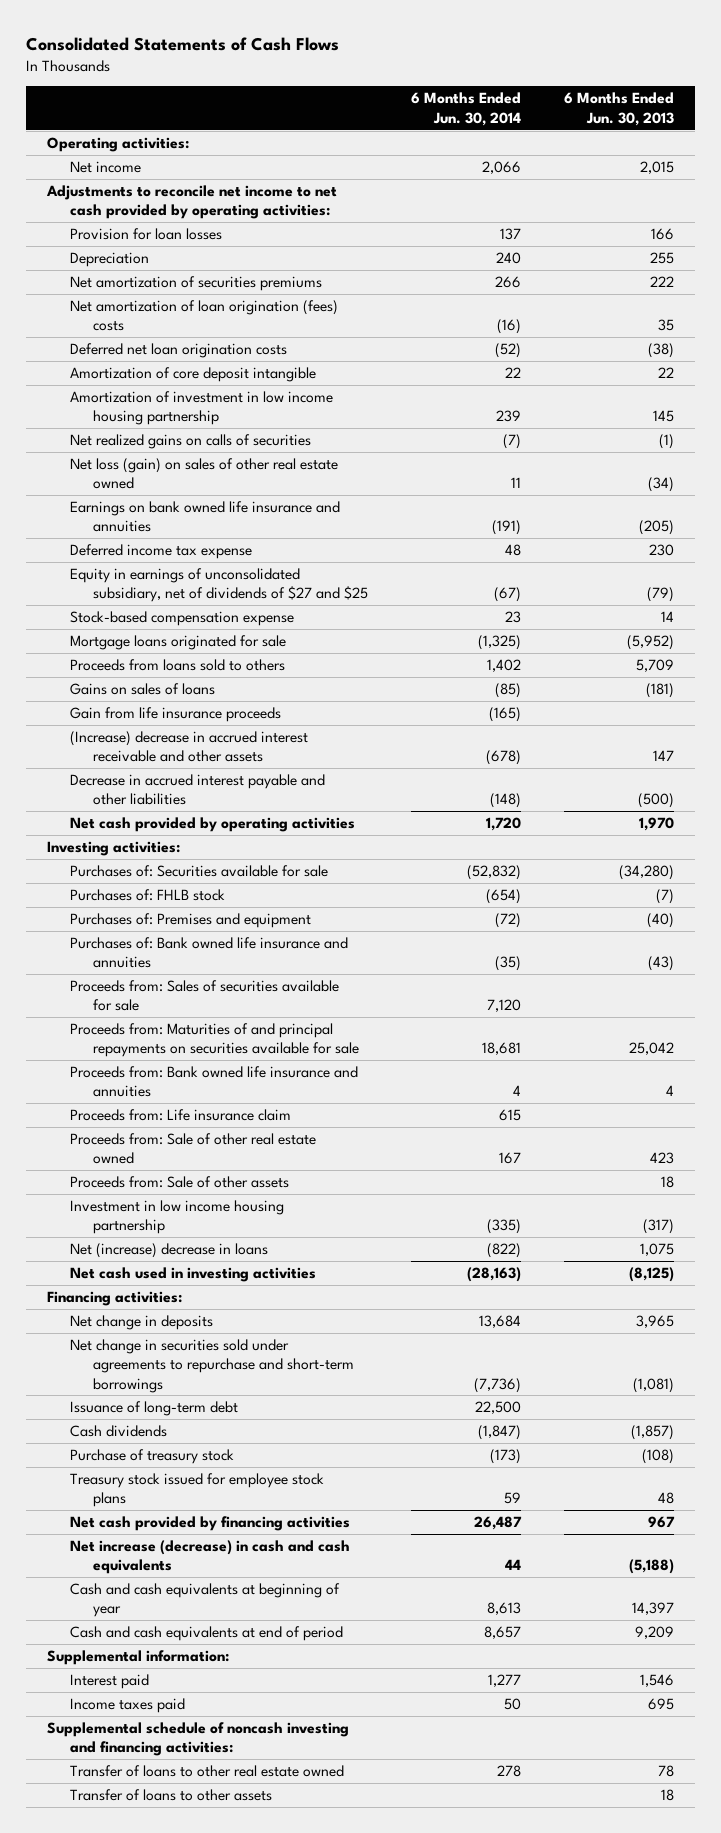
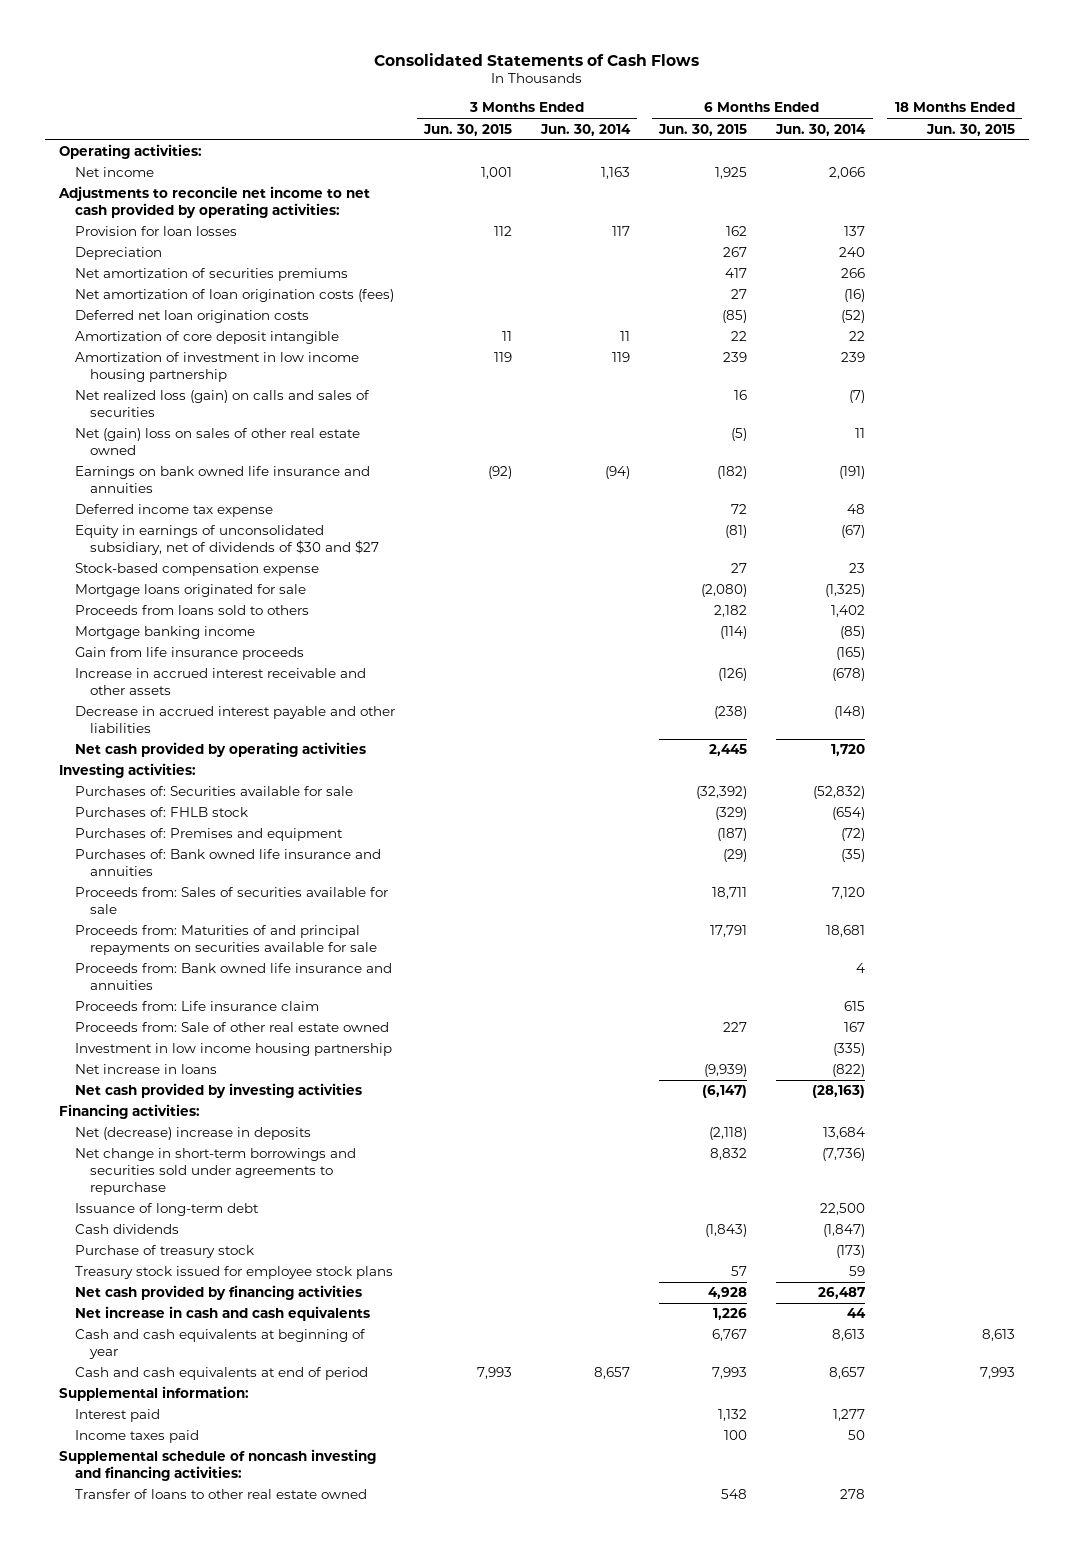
- | 6 Months Ended Jun. 30, 2014 | 6 Months Ended Jun. 30, 2013
+ | 3 Months Ended Jun. 30, 2015 | 3 Months Ended Jun. 30, 2014 | 6 Months Ended Jun. 30, 2015 | 6 Months Ended Jun. 30, 2014 | 18 Months Ended Jun. 30, 2015
- Net amortization of loan origination (fees) costs | (16) | 35
+ Net amortization of loan origination costs (fees) | | | 27 | (16) |
- Net realized gains on calls of securities | (7) | (1)
- Net loss (gain) on sales of other real estate owned | 11 | (34)
+ Net realized loss (gain) on calls and sales of securities | | | 16 | (7) |
+ Net (gain) loss on sales of other real estate owned | | | (5) | 11 |
- Equity in earnings of unconsolidated subsidiary, net of dividends of $27 and $25 | (67) | (79)
+ Equity in earnings of unconsolidated subsidiary, net of dividends of $30 and $27 | | | (81) | (67) |
- Gains on sales of loans | (85) | (181)
+ Mortgage banking income | | | (114) | (85) |
- (Increase) decrease in accrued interest receivable and other assets | (678) | 147
+ Increase in accrued interest receivable and other assets | | | (126) | (678) |
- Proceeds from: Sale of other assets | | 18
- Net (increase) decrease in loans | (822) | 1,075
- Net cash used in investing activities | (28,163) | (8,125)
+ Net increase in loans | | | (9,939) | (822) |
+ Net cash provided by investing activities | | | (6,147) | (28,163) |
- Net change in deposits | 13,684 | 3,965
- Net change in securities sold under agreements to repurchase and short-term borrowings | (7,736) | (1,081)
+ Net (decrease) increase in deposits | | | (2,118) | 13,684 |
+ Net change in short-term borrowings and securities sold under agreements to repurchase | | | 8,832 | (7,736) |
- Net increase (decrease) in cash and cash equivalents | 44 | (5,188)
+ Net increase in cash and cash equivalents | | | 1,226 | 44 |
- Transfer of loans to other assets | | 18

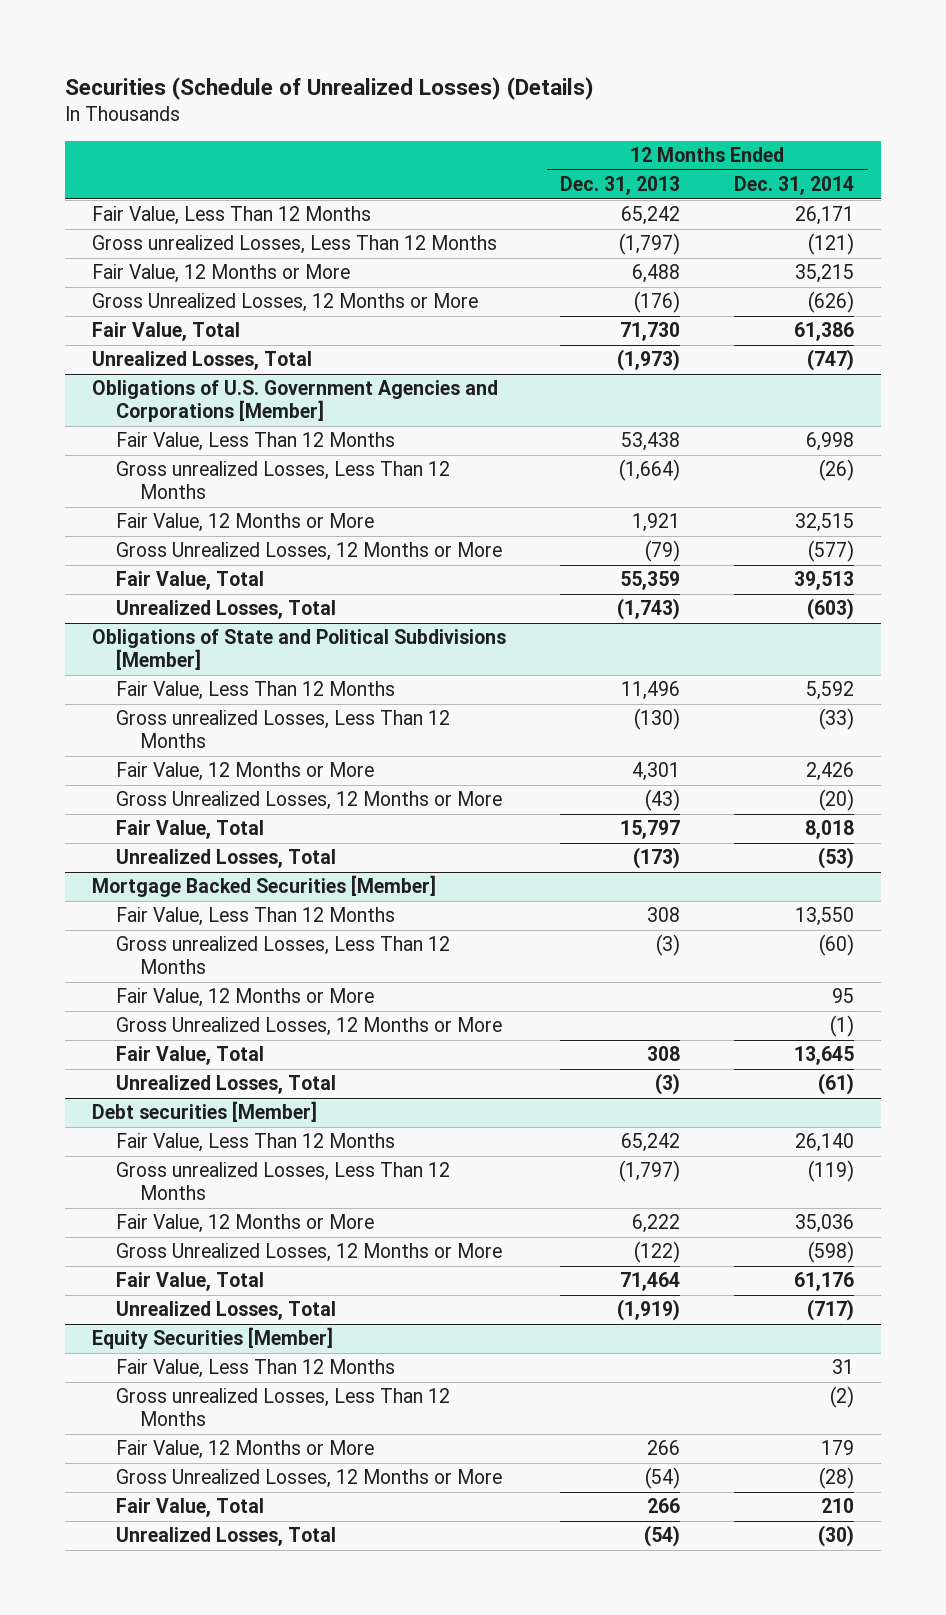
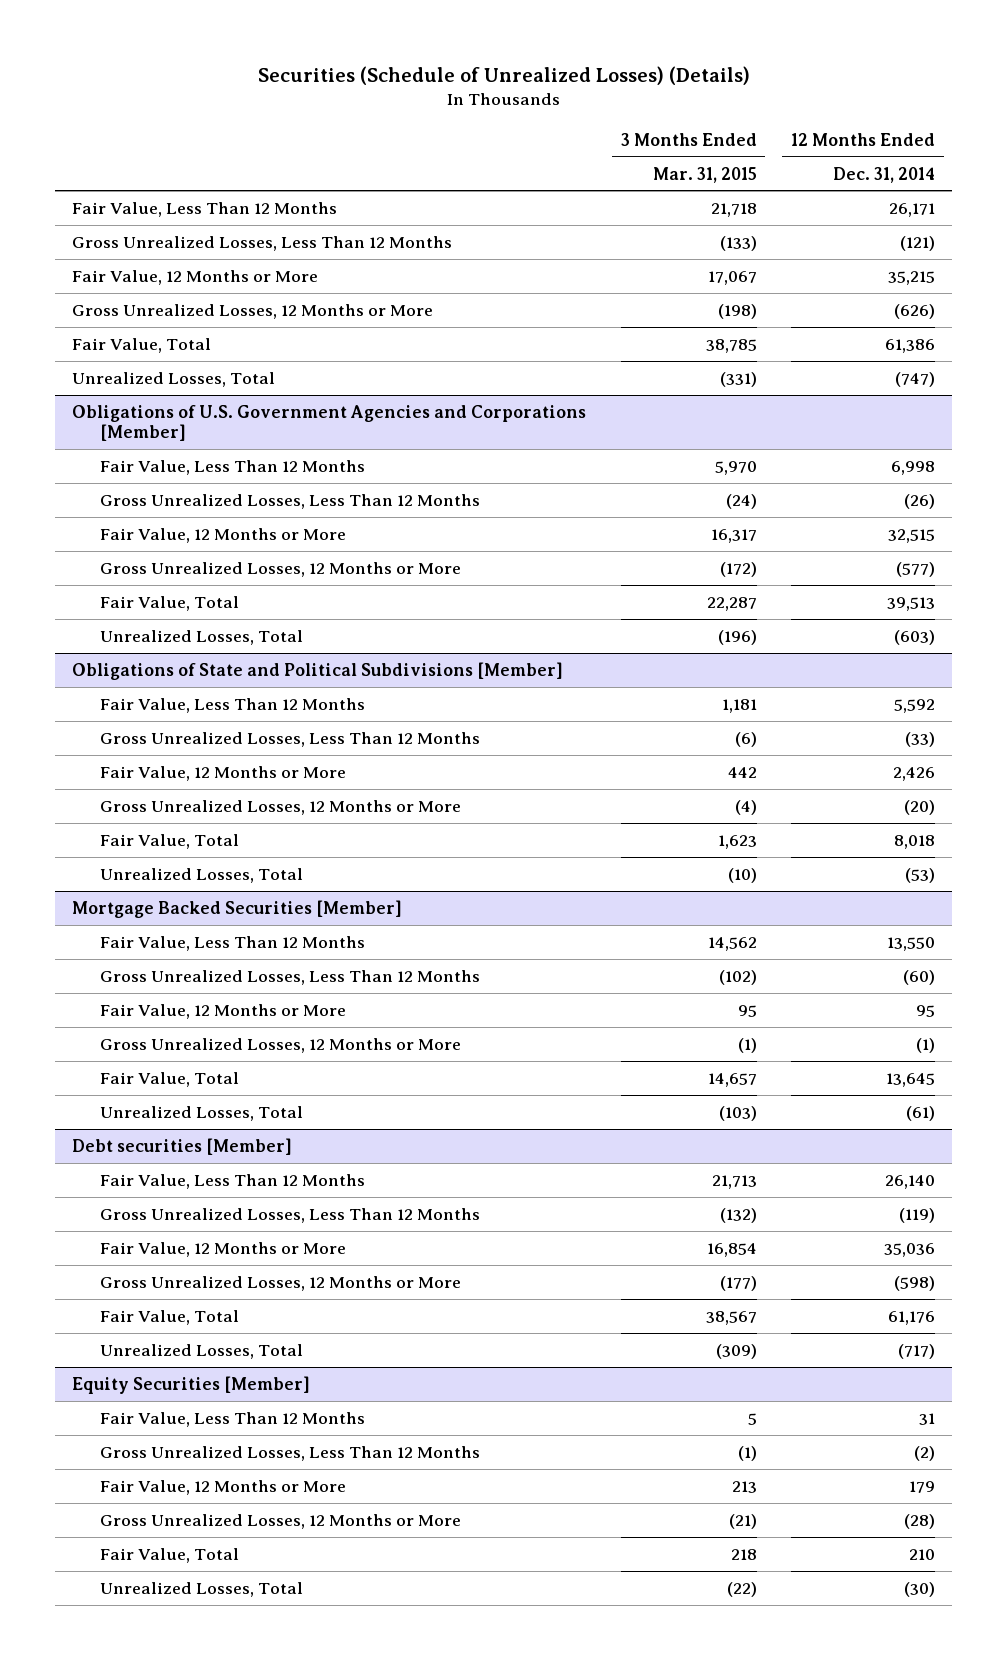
- | 12 Months Ended Dec. 31, 2013 | 12 Months Ended Dec. 31, 2014
+ | 3 Months Ended Mar. 31, 2015 | 12 Months Ended Dec. 31, 2014
- Gross unrealized Losses, Less Than 12 Months | (1,797) | (121)
+ Gross Unrealized Losses, Less Than 12 Months | (133) | (121)
@ Obligations of U.S. Government Agencies and Corporations [Member]
- Gross unrealized Losses, Less Than 12 Months | (1,664) | (26)
+ Gross Unrealized Losses, Less Than 12 Months | (24) | (26)
@ Obligations of State and Political Subdivisions [Member]
- Gross unrealized Losses, Less Than 12 Months | (130) | (33)
+ Gross Unrealized Losses, Less Than 12 Months | (6) | (33)
@ Mortgage Backed Securities [Member]
- Gross unrealized Losses, Less Than 12 Months | (3) | (60)
+ Gross Unrealized Losses, Less Than 12 Months | (102) | (60)
@ Debt securities [Member]
- Gross unrealized Losses, Less Than 12 Months | (1,797) | (119)
+ Gross Unrealized Losses, Less Than 12 Months | (132) | (119)
@ Equity Securities [Member]
- Gross unrealized Losses, Less Than 12 Months | | (2)
+ Gross Unrealized Losses, Less Than 12 Months | (1) | (2)

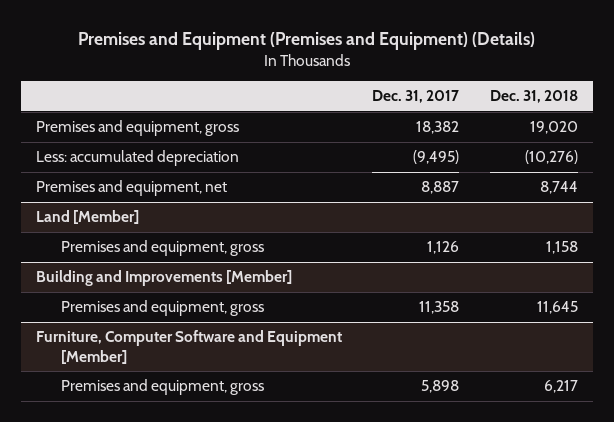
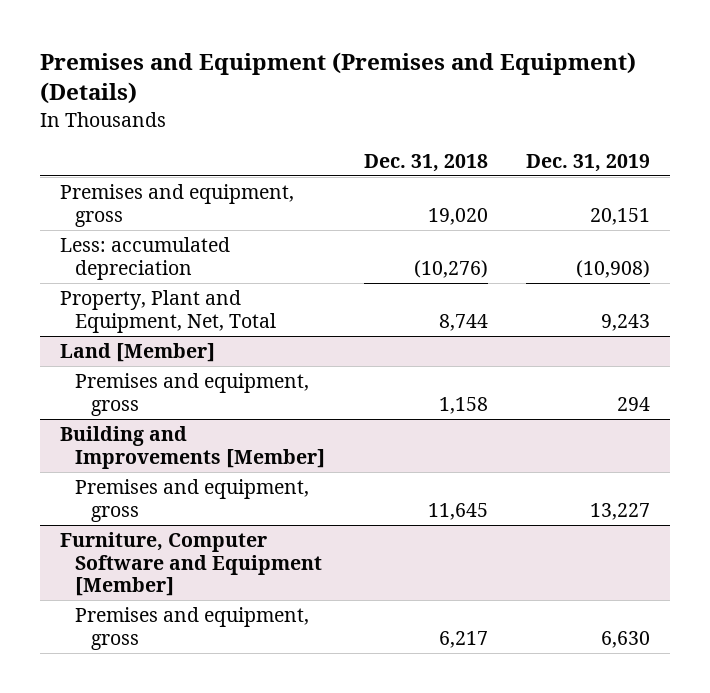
- | Dec. 31, 2017 | Dec. 31, 2018
+ | Dec. 31, 2018 | Dec. 31, 2019
- Premises and equipment, net | 8,887 | 8,744
+ Property, Plant and Equipment, Net, Total | 8,744 | 9,243

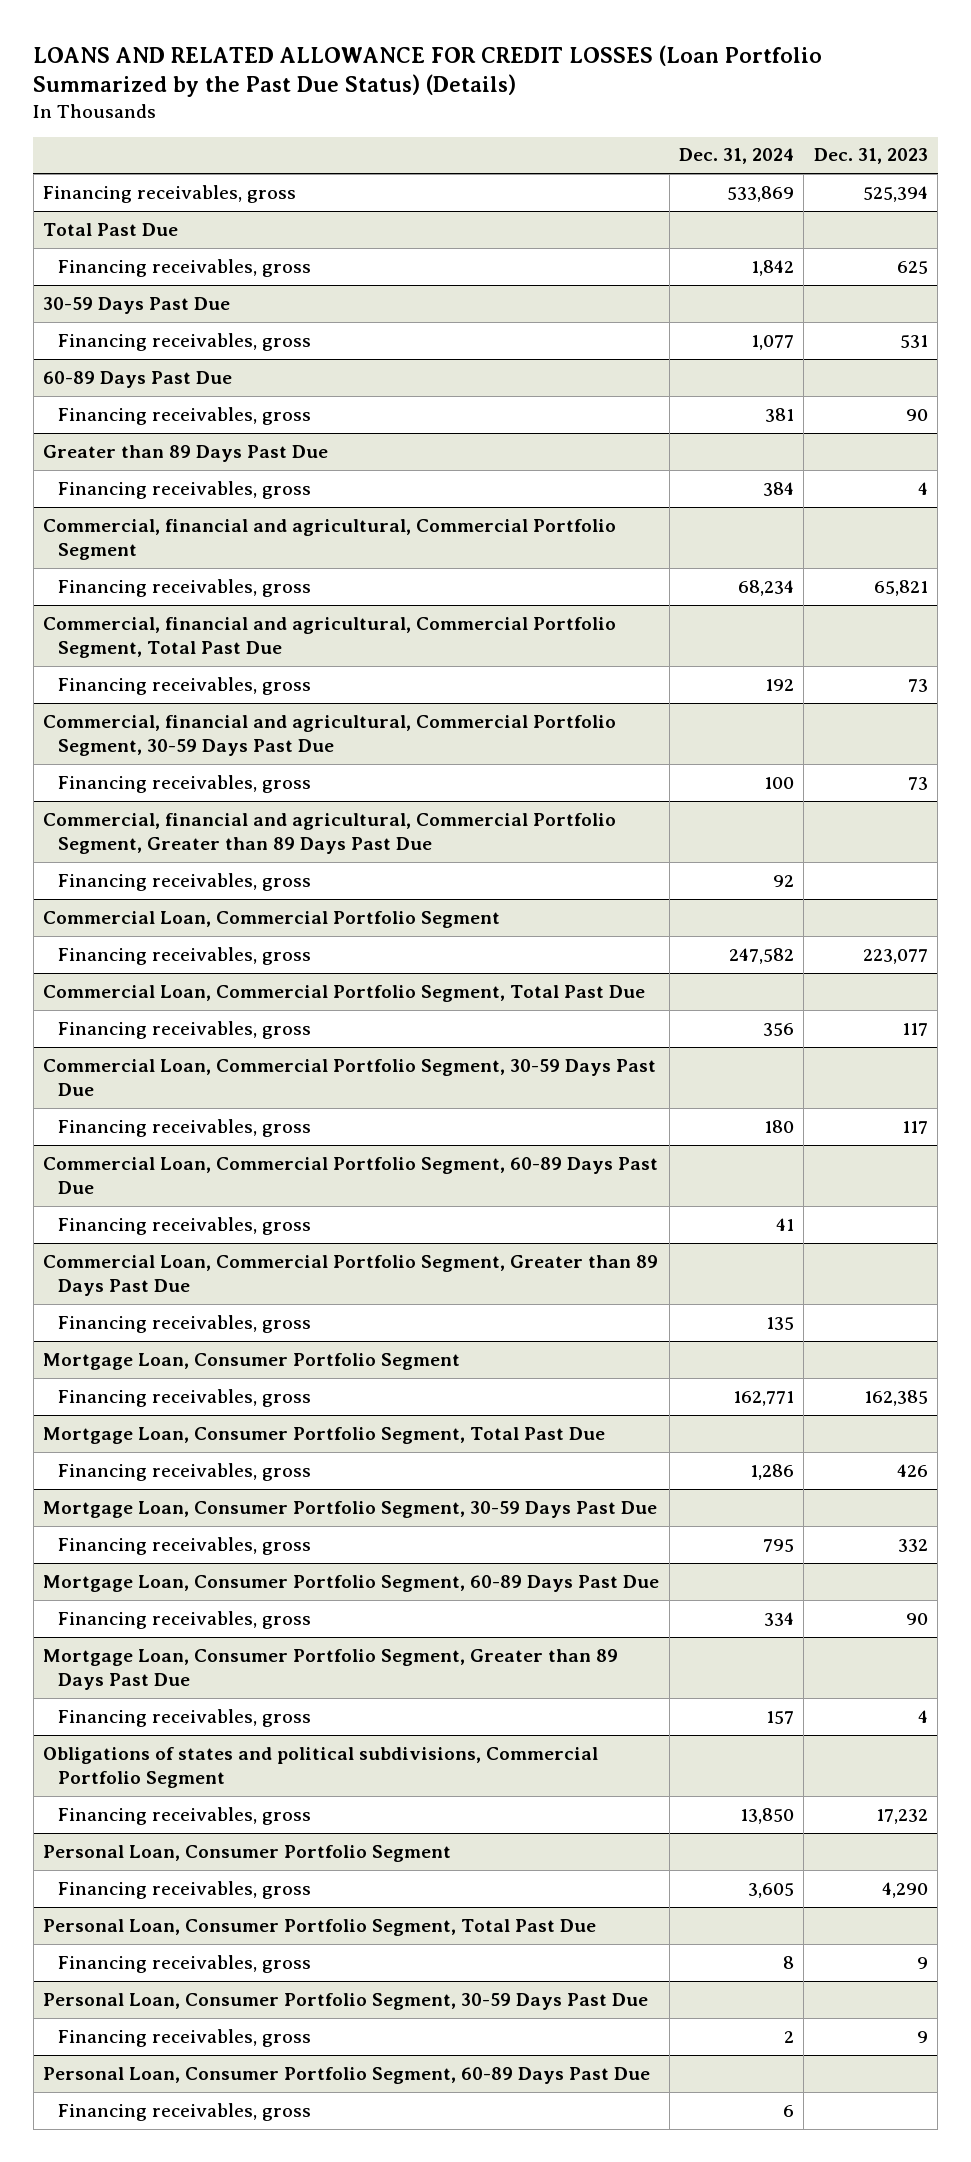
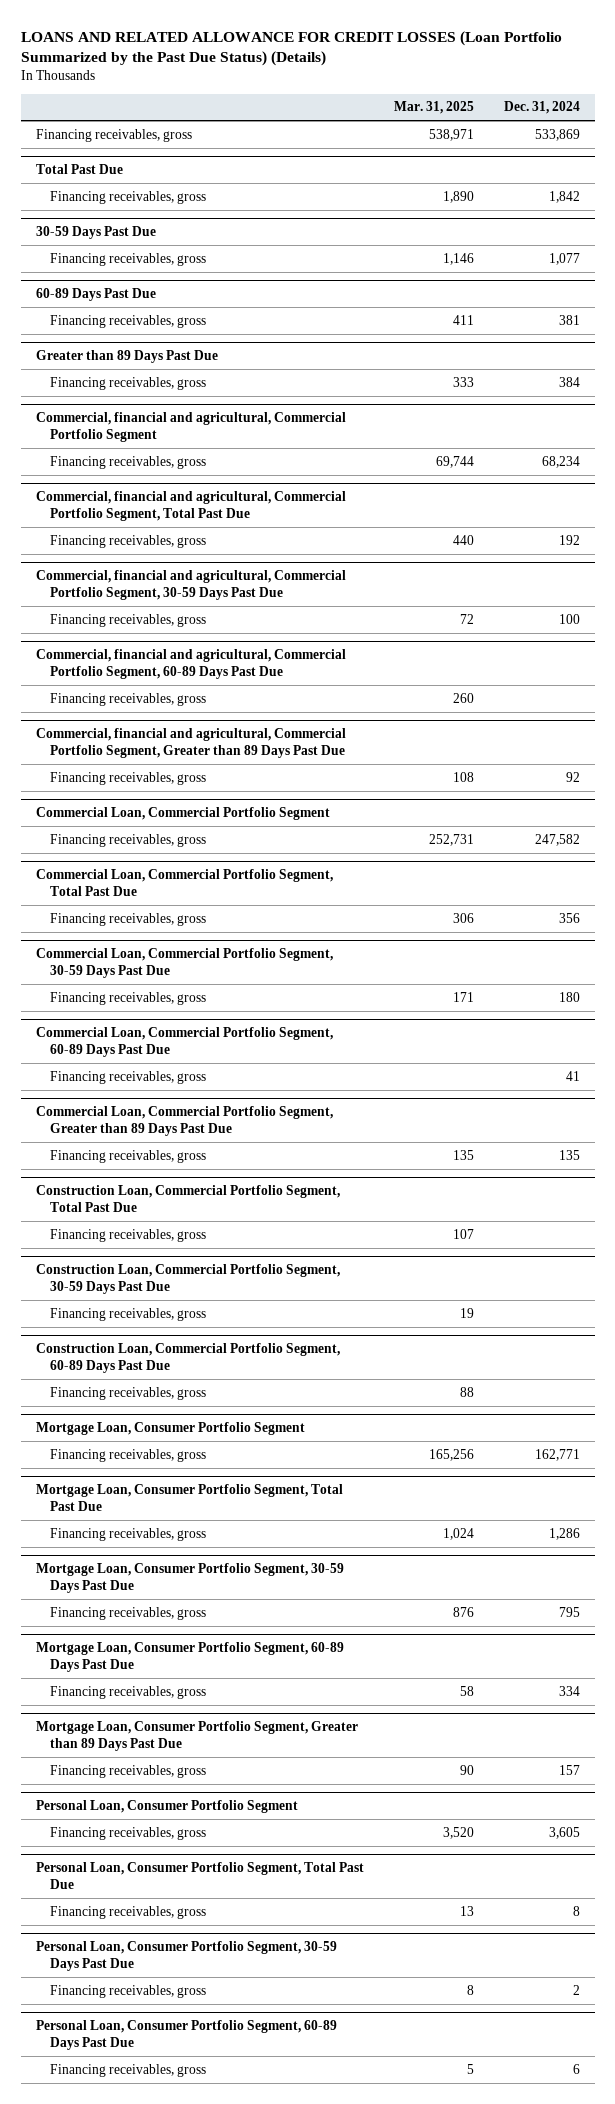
- | Dec. 31, 2024 | Dec. 31, 2023
+ | Mar. 31, 2025 | Dec. 31, 2024
+ Commercial, financial and agricultural, Commercial Portfolio Segment, 60-89 Days Past Due
+ Financing receivables, gross | 260 |
+ Construction Loan, Commercial Portfolio Segment, Total Past Due
+ Financing receivables, gross | 107 |
+ Construction Loan, Commercial Portfolio Segment, 30-59 Days Past Due
+ Financing receivables, gross | 19 |
+ Construction Loan, Commercial Portfolio Segment, 60-89 Days Past Due
+ Financing receivables, gross | 88 |
- Obligations of states and political subdivisions, Commercial Portfolio Segment
- Financing receivables, gross | 13,850 | 17,232

